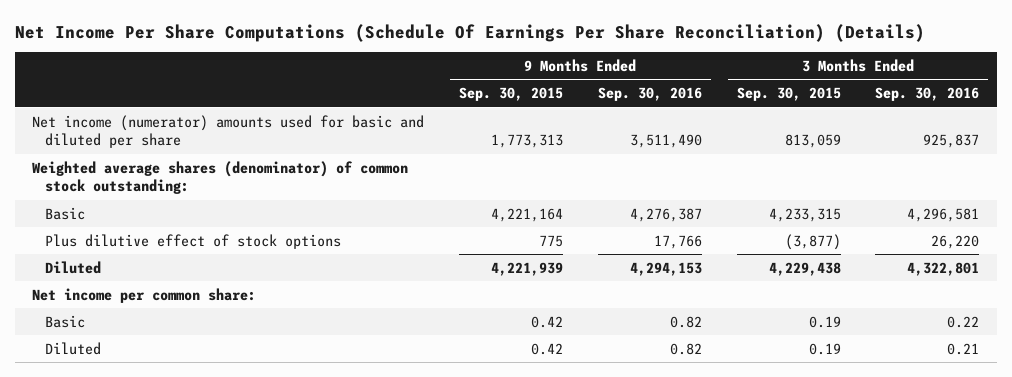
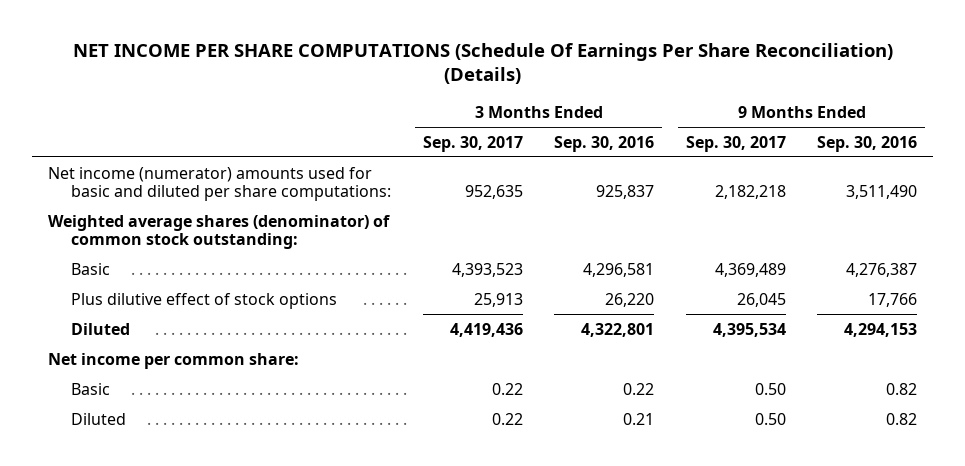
- Net Income Per Share Computations (Schedule Of Earnings Per Share Reconciliation) (Details)
+ NET INCOME PER SHARE COMPUTATIONS (Schedule Of Earnings Per Share Reconciliation) (Details)
- | 9 Months Ended Sep. 30, 2015 | 9 Months Ended Sep. 30, 2016 | 3 Months Ended Sep. 30, 2015 | 3 Months Ended Sep. 30, 2016
+ | 3 Months Ended Sep. 30, 2017 | 3 Months Ended Sep. 30, 2016 | 9 Months Ended Sep. 30, 2017 | 9 Months Ended Sep. 30, 2016
- Net income (numerator) amounts used for basic and diluted per share | 1,773,313 | 3,511,490 | 813,059 | 925,837
+ Net income (numerator) amounts used for basic and diluted per share computations: | 952,635 | 925,837 | 2,182,218 | 3,511,490

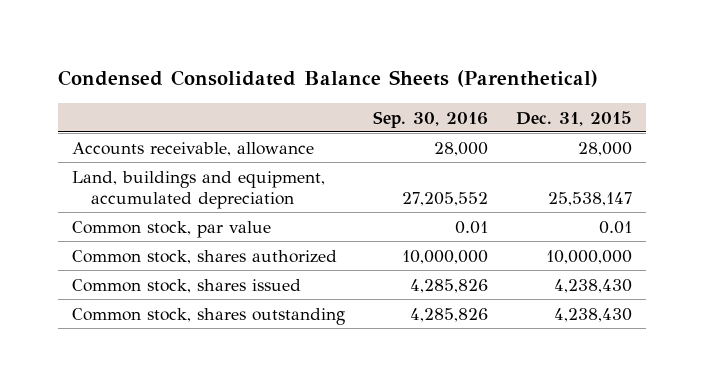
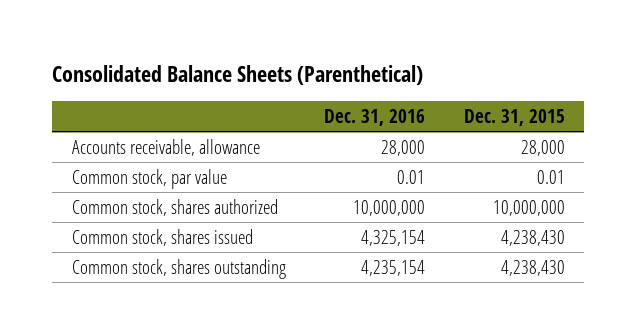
- Condensed Consolidated Balance Sheets (Parenthetical)
+ Consolidated Balance Sheets (Parenthetical)
- | Sep. 30, 2016 | Dec. 31, 2015
+ | Dec. 31, 2016 | Dec. 31, 2015
- Land, buildings and equipment, accumulated depreciation | 27,205,552 | 25,538,147

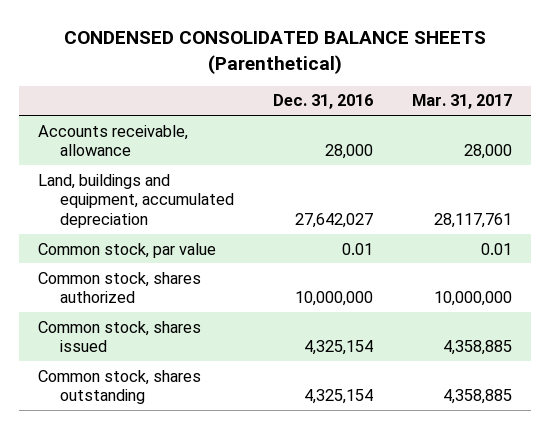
- Consolidated Balance Sheets (Parenthetical)
+ CONDENSED CONSOLIDATED BALANCE SHEETS (Parenthetical)
- | Dec. 31, 2016 | Dec. 31, 2015
+ | Dec. 31, 2016 | Mar. 31, 2017
+ Land, buildings and equipment, accumulated depreciation | 27,642,027 | 28,117,761
- Common stock, shares outstanding | 4,235,154 | 4,238,430
+ Common stock, shares outstanding | 4,325,154 | 4,358,885

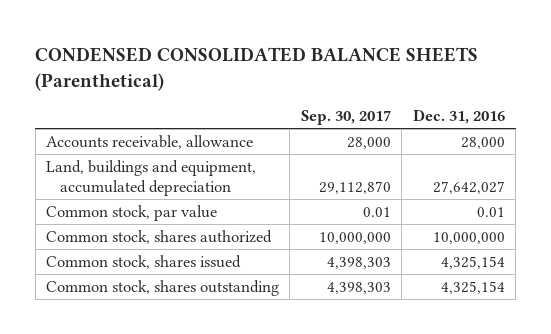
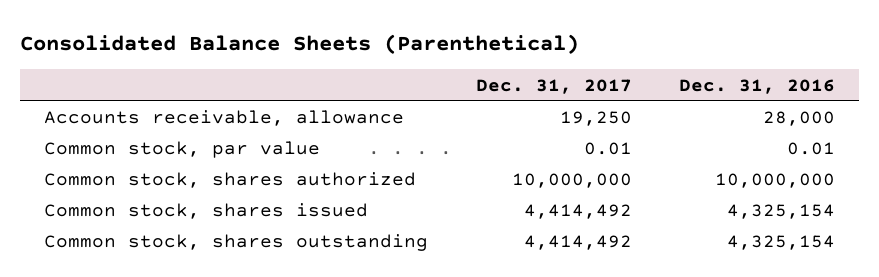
- CONDENSED CONSOLIDATED BALANCE SHEETS (Parenthetical)
+ Consolidated Balance Sheets (Parenthetical)
- | Sep. 30, 2017 | Dec. 31, 2016
+ | Dec. 31, 2017 | Dec. 31, 2016
- Land, buildings and equipment, accumulated depreciation | 29,112,870 | 27,642,027

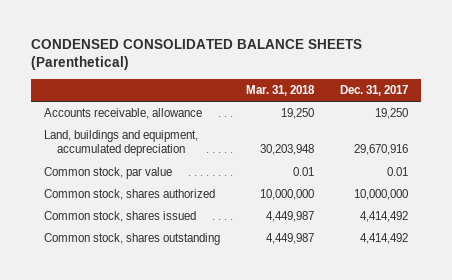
- Consolidated Balance Sheets (Parenthetical)
+ CONDENSED CONSOLIDATED BALANCE SHEETS (Parenthetical)
- | Dec. 31, 2017 | Dec. 31, 2016
+ | Mar. 31, 2018 | Dec. 31, 2017
+ Land, buildings and equipment, accumulated depreciation | 30,203,948 | 29,670,916

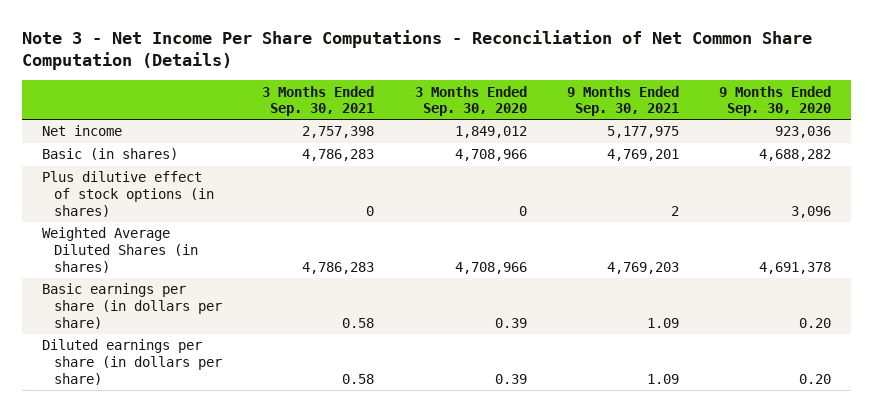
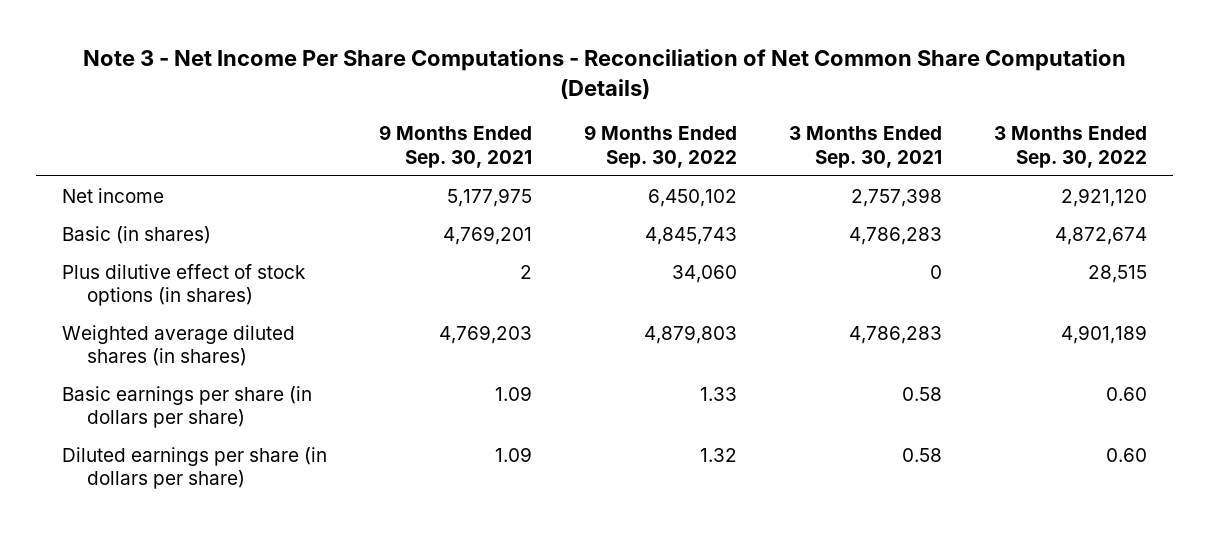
- | 3 Months Ended Sep. 30, 2021 | 3 Months Ended Sep. 30, 2020 | 9 Months Ended Sep. 30, 2021 | 9 Months Ended Sep. 30, 2020
+ | 9 Months Ended Sep. 30, 2021 | 9 Months Ended Sep. 30, 2022 | 3 Months Ended Sep. 30, 2021 | 3 Months Ended Sep. 30, 2022
- Weighted Average Diluted Shares (in shares) | 4,786,283 | 4,708,966 | 4,769,203 | 4,691,378
+ Weighted average diluted shares (in shares) | 4,769,203 | 4,879,803 | 4,786,283 | 4,901,189

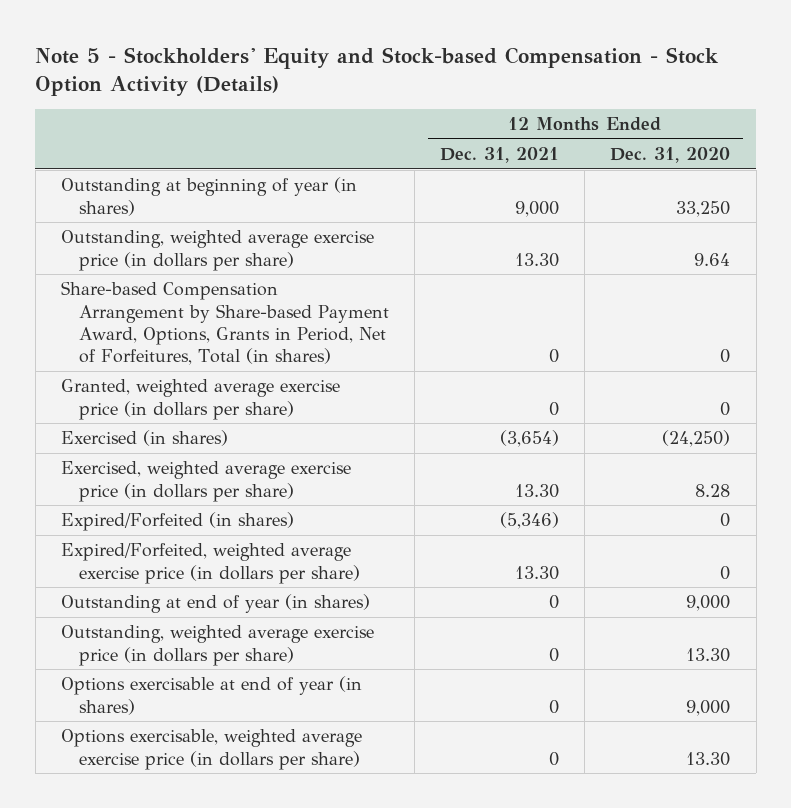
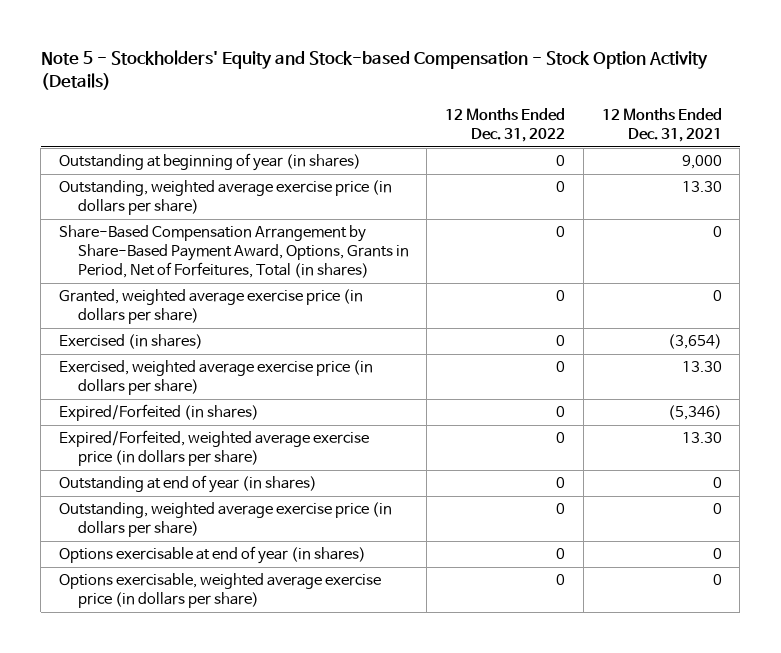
- | 12 Months Ended Dec. 31, 2021 | 12 Months Ended Dec. 31, 2020
+ | 12 Months Ended Dec. 31, 2022 | 12 Months Ended Dec. 31, 2021
- Share-based Compensation Arrangement by Share-based Payment Award, Options, Grants in Period, Net of Forfeitures, Total (in shares) | 0 | 0
+ Share-Based Compensation Arrangement by Share-Based Payment Award, Options, Grants in Period, Net of Forfeitures, Total (in shares) | 0 | 0

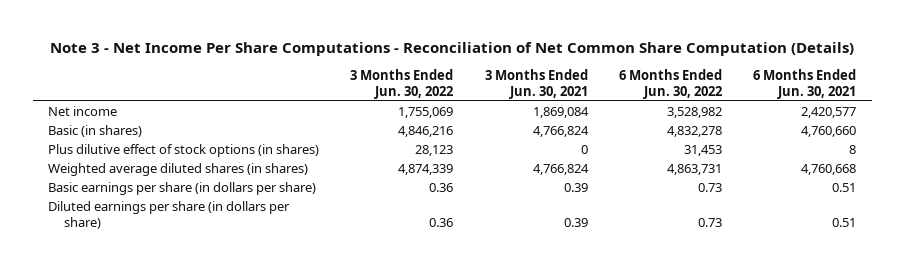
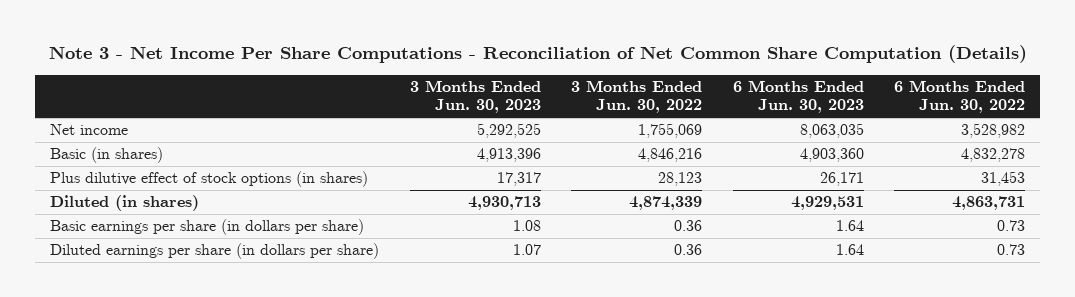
- | 3 Months Ended Jun. 30, 2022 | 3 Months Ended Jun. 30, 2021 | 6 Months Ended Jun. 30, 2022 | 6 Months Ended Jun. 30, 2021
+ | 3 Months Ended Jun. 30, 2023 | 3 Months Ended Jun. 30, 2022 | 6 Months Ended Jun. 30, 2023 | 6 Months Ended Jun. 30, 2022
- Weighted average diluted shares (in shares) | 4,874,339 | 4,766,824 | 4,863,731 | 4,760,668
+ Diluted (in shares) | 4,930,713 | 4,874,339 | 4,929,531 | 4,863,731

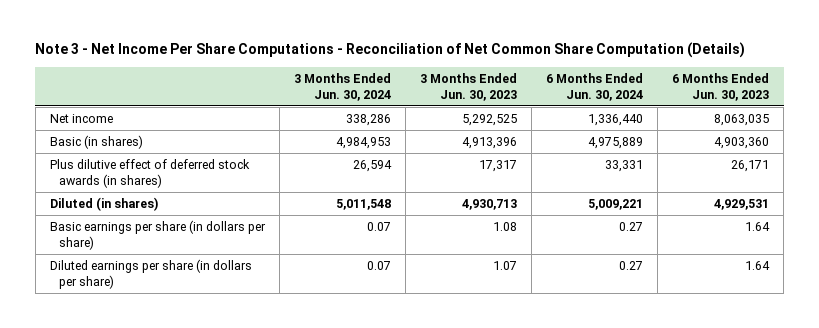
- | 3 Months Ended Jun. 30, 2023 | 3 Months Ended Jun. 30, 2022 | 6 Months Ended Jun. 30, 2023 | 6 Months Ended Jun. 30, 2022
+ | 3 Months Ended Jun. 30, 2024 | 3 Months Ended Jun. 30, 2023 | 6 Months Ended Jun. 30, 2024 | 6 Months Ended Jun. 30, 2023
- Plus dilutive effect of stock options (in shares) | 17,317 | 28,123 | 26,171 | 31,453
+ Plus dilutive effect of deferred stock awards (in shares) | 26,594 | 17,317 | 33,331 | 26,171

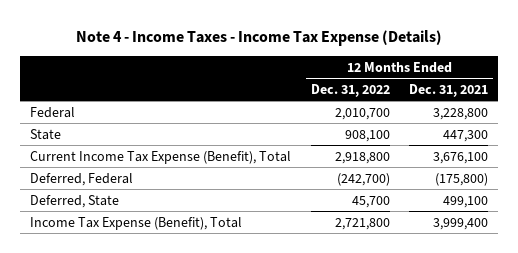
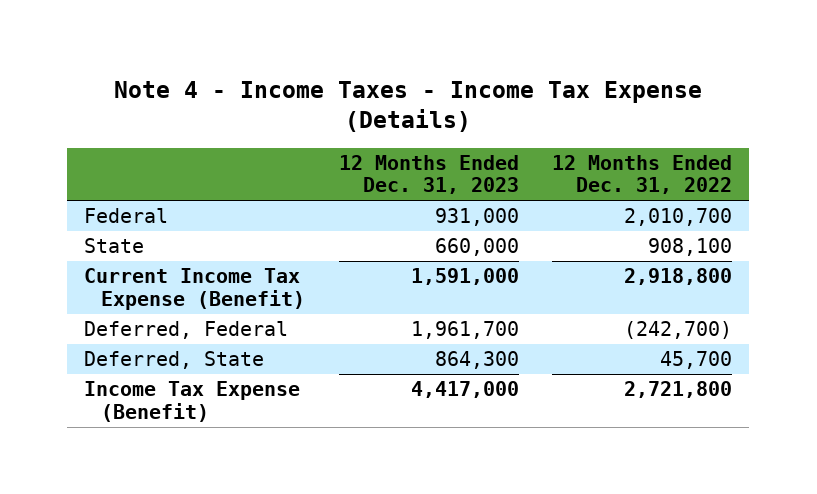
- | 12 Months Ended Dec. 31, 2022 | 12 Months Ended Dec. 31, 2021
+ | 12 Months Ended Dec. 31, 2023 | 12 Months Ended Dec. 31, 2022
- Current Income Tax Expense (Benefit), Total | 2,918,800 | 3,676,100
+ Current Income Tax Expense (Benefit) | 1,591,000 | 2,918,800
- Income Tax Expense (Benefit), Total | 2,721,800 | 3,999,400
+ Income Tax Expense (Benefit) | 4,417,000 | 2,721,800

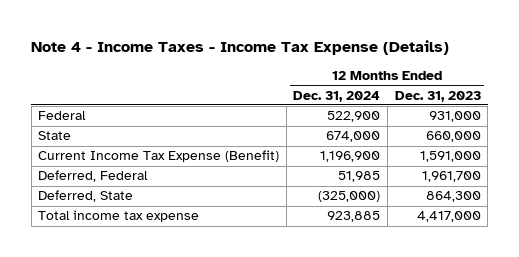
- | 12 Months Ended Dec. 31, 2023 | 12 Months Ended Dec. 31, 2022
+ | 12 Months Ended Dec. 31, 2024 | 12 Months Ended Dec. 31, 2023
- Income Tax Expense (Benefit) | 4,417,000 | 2,721,800
+ Total income tax expense | 923,885 | 4,417,000

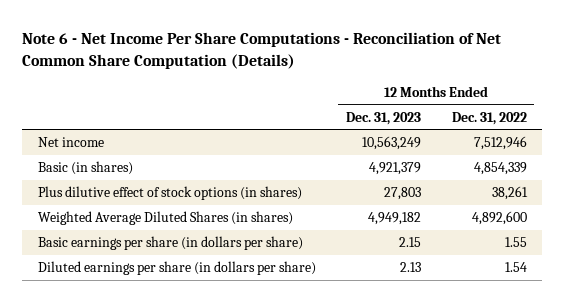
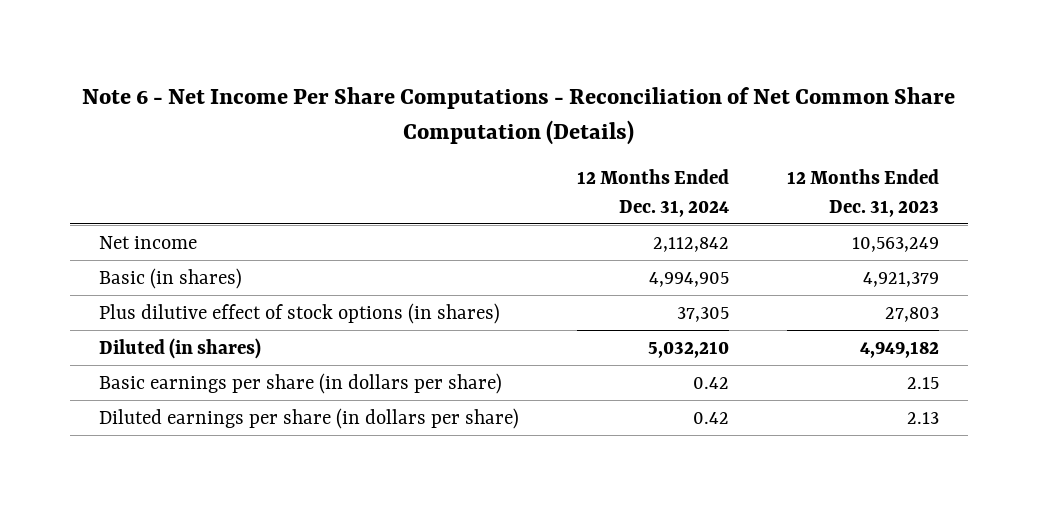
- | 12 Months Ended Dec. 31, 2023 | 12 Months Ended Dec. 31, 2022
+ | 12 Months Ended Dec. 31, 2024 | 12 Months Ended Dec. 31, 2023
- Weighted Average Diluted Shares (in shares) | 4,949,182 | 4,892,600
+ Diluted (in shares) | 5,032,210 | 4,949,182

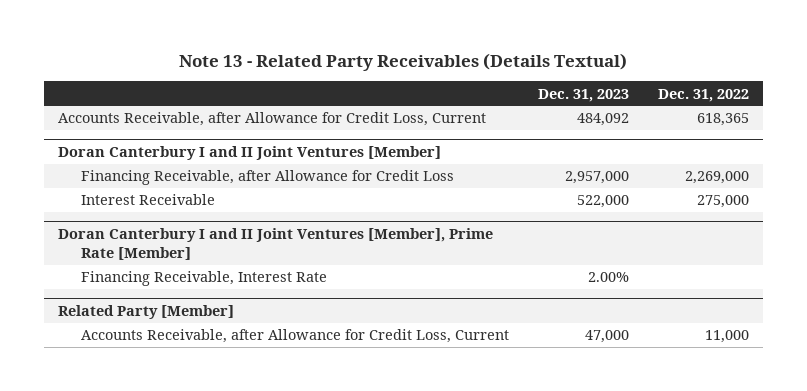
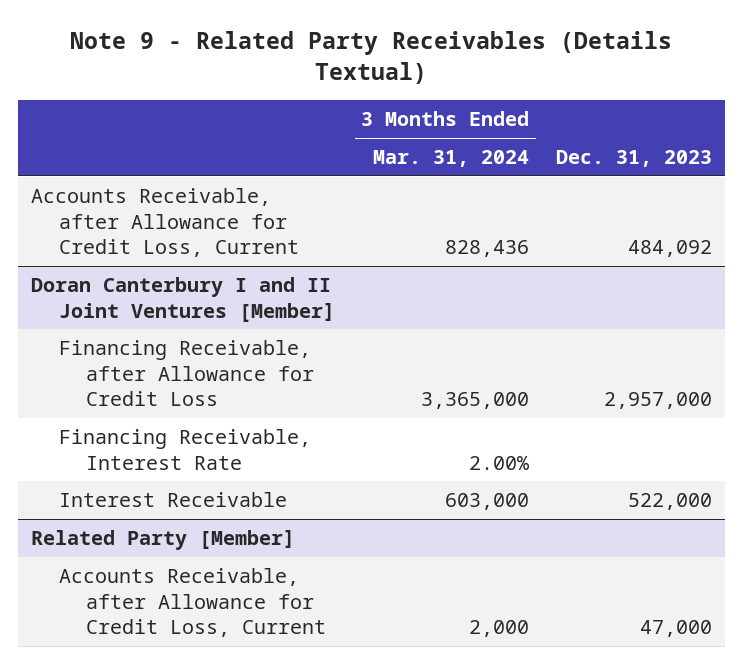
- Note 13 - Related Party Receivables (Details Textual)
+ Note 9 - Related Party Receivables (Details Textual)
- | Dec. 31, 2023 | Dec. 31, 2022
+ | 3 Months Ended Mar. 31, 2024 | Dec. 31, 2023
@ Doran Canterbury I and II Joint Ventures [Member]
+ Financing Receivable, Interest Rate | 2.00% |
- Doran Canterbury I and II Joint Ventures [Member], Prime Rate [Member]
- Financing Receivable, Interest Rate | 2.00% |

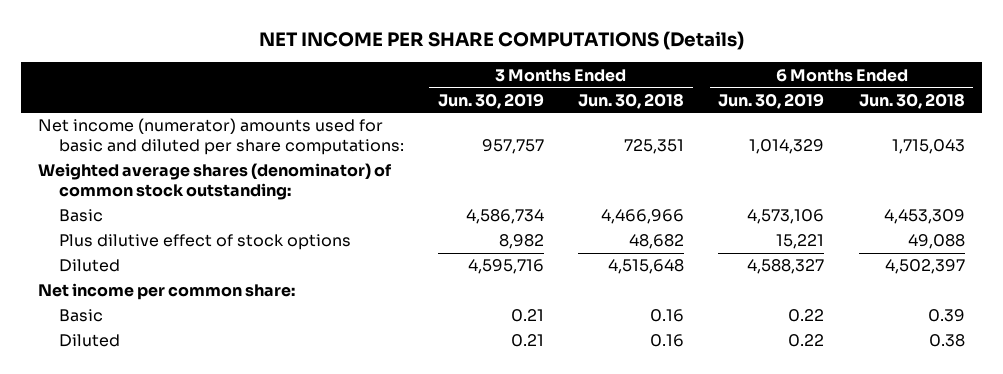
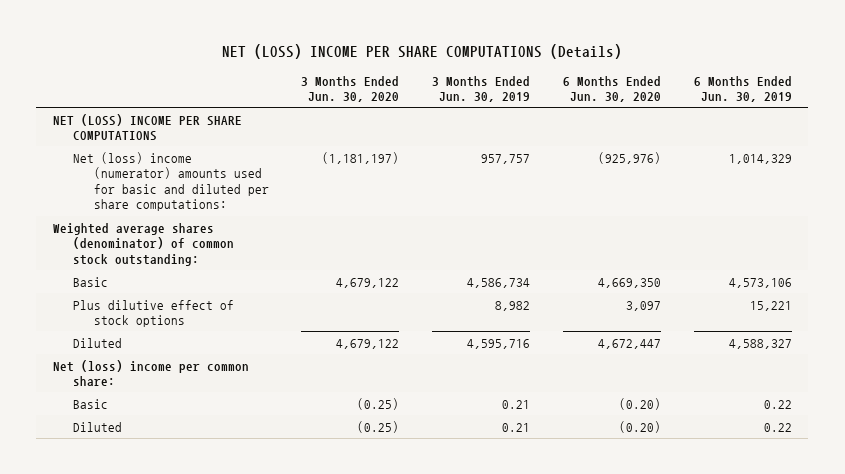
- NET INCOME PER SHARE COMPUTATIONS (Details)
+ NET (LOSS) INCOME PER SHARE COMPUTATIONS (Details)
- | 3 Months Ended Jun. 30, 2019 | 3 Months Ended Jun. 30, 2018 | 6 Months Ended Jun. 30, 2019 | 6 Months Ended Jun. 30, 2018
+ | 3 Months Ended Jun. 30, 2020 | 3 Months Ended Jun. 30, 2019 | 6 Months Ended Jun. 30, 2020 | 6 Months Ended Jun. 30, 2019
- Net income (numerator) amounts used for basic and diluted per share computations: | 957,757 | 725,351 | 1,014,329 | 1,715,043
+ NET (LOSS) INCOME PER SHARE COMPUTATIONS
+ Net (loss) income (numerator) amounts used for basic and diluted per share computations: | (1,181,197) | 957,757 | (925,976) | 1,014,329
- Net income per common share:
+ Net (loss) income per common share:

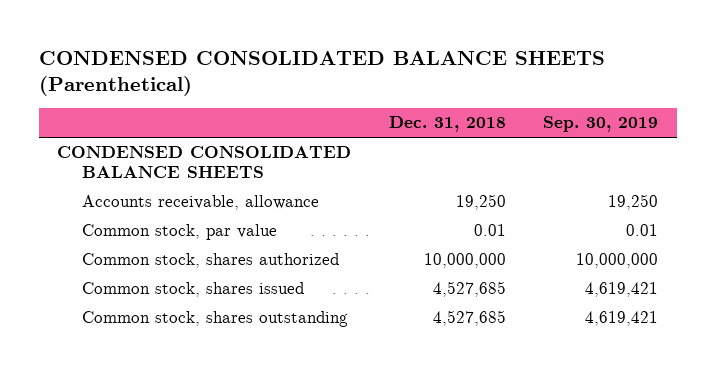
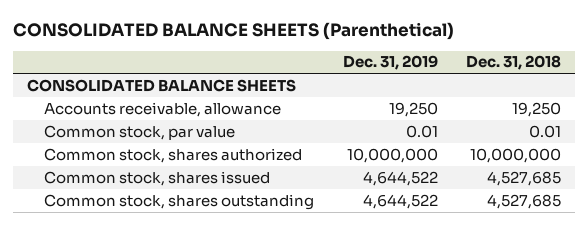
- CONDENSED CONSOLIDATED BALANCE SHEETS (Parenthetical)
+ CONSOLIDATED BALANCE SHEETS (Parenthetical)
- | Dec. 31, 2018 | Sep. 30, 2019
+ | Dec. 31, 2019 | Dec. 31, 2018
- CONDENSED CONSOLIDATED BALANCE SHEETS
+ CONSOLIDATED BALANCE SHEETS

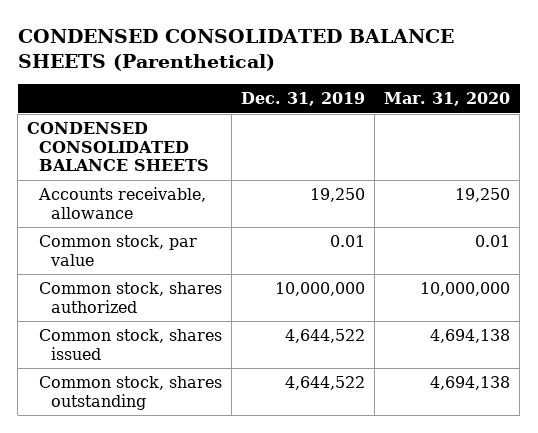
- CONSOLIDATED BALANCE SHEETS (Parenthetical)
+ CONDENSED CONSOLIDATED BALANCE SHEETS (Parenthetical)
- | Dec. 31, 2019 | Dec. 31, 2018
+ | Dec. 31, 2019 | Mar. 31, 2020
- CONSOLIDATED BALANCE SHEETS
+ CONDENSED CONSOLIDATED BALANCE SHEETS

